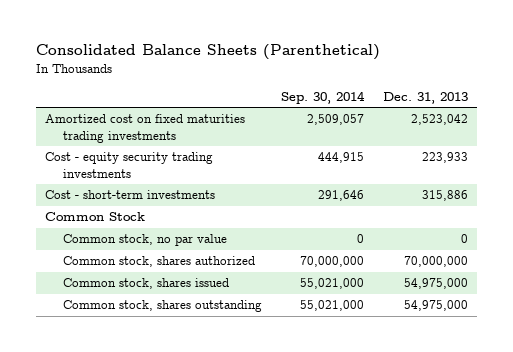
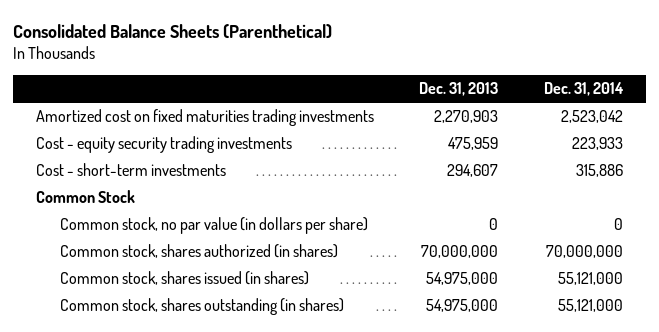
- | Sep. 30, 2014 | Dec. 31, 2013
+ | Dec. 31, 2013 | Dec. 31, 2014
- Amortized cost on fixed maturities trading investments | 2,509,057 | 2,523,042
- Cost - equity security trading investments | 444,915 | 223,933
- Cost - short-term investments | 291,646 | 315,886
+ Amortized cost on fixed maturities trading investments | 2,270,903 | 2,523,042
+ Cost - equity security trading investments | 475,959 | 223,933
+ Cost - short-term investments | 294,607 | 315,886
- Common stock, no par value | 0 | 0
- Common stock, shares authorized | 70,000,000 | 70,000,000
- Common stock, shares issued | 55,021,000 | 54,975,000
- Common stock, shares outstanding | 55,021,000 | 54,975,000
+ Common stock, no par value (in dollars per share) | 0 | 0
+ Common stock, shares authorized (in shares) | 70,000,000 | 70,000,000
+ Common stock, shares issued (in shares) | 54,975,000 | 55,121,000
+ Common stock, shares outstanding (in shares) | 54,975,000 | 55,121,000

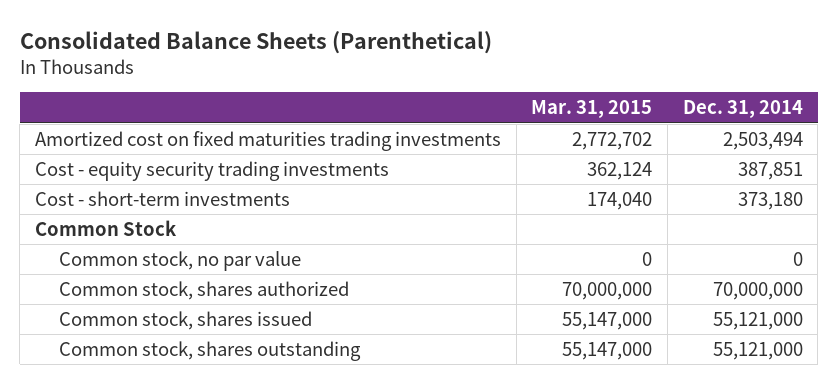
- | Dec. 31, 2013 | Dec. 31, 2014
+ | Mar. 31, 2015 | Dec. 31, 2014
- Amortized cost on fixed maturities trading investments | 2,270,903 | 2,523,042
- Cost - equity security trading investments | 475,959 | 223,933
- Cost - short-term investments | 294,607 | 315,886
+ Amortized cost on fixed maturities trading investments | 2,772,702 | 2,503,494
+ Cost - equity security trading investments | 362,124 | 387,851
+ Cost - short-term investments | 174,040 | 373,180
- Common stock, no par value (in dollars per share) | 0 | 0
- Common stock, shares authorized (in shares) | 70,000,000 | 70,000,000
- Common stock, shares issued (in shares) | 54,975,000 | 55,121,000
- Common stock, shares outstanding (in shares) | 54,975,000 | 55,121,000
+ Common stock, no par value | 0 | 0
+ Common stock, shares authorized | 70,000,000 | 70,000,000
+ Common stock, shares issued | 55,147,000 | 55,121,000
+ Common stock, shares outstanding | 55,147,000 | 55,121,000

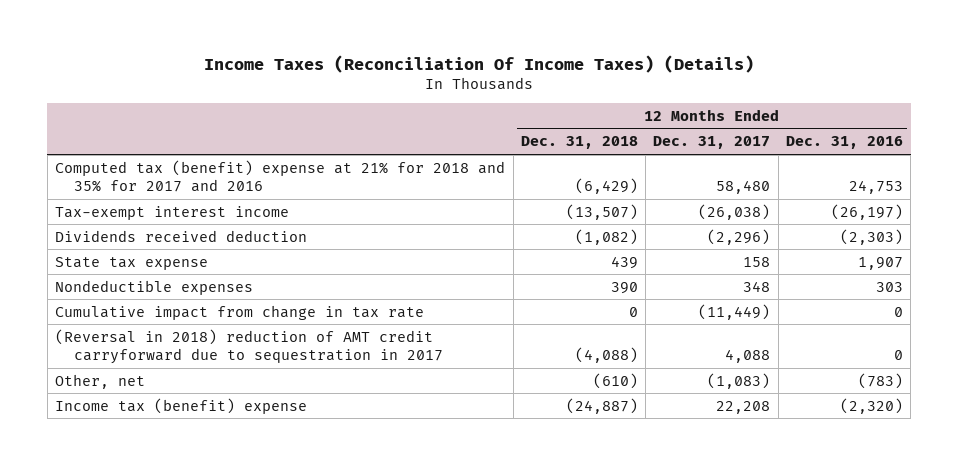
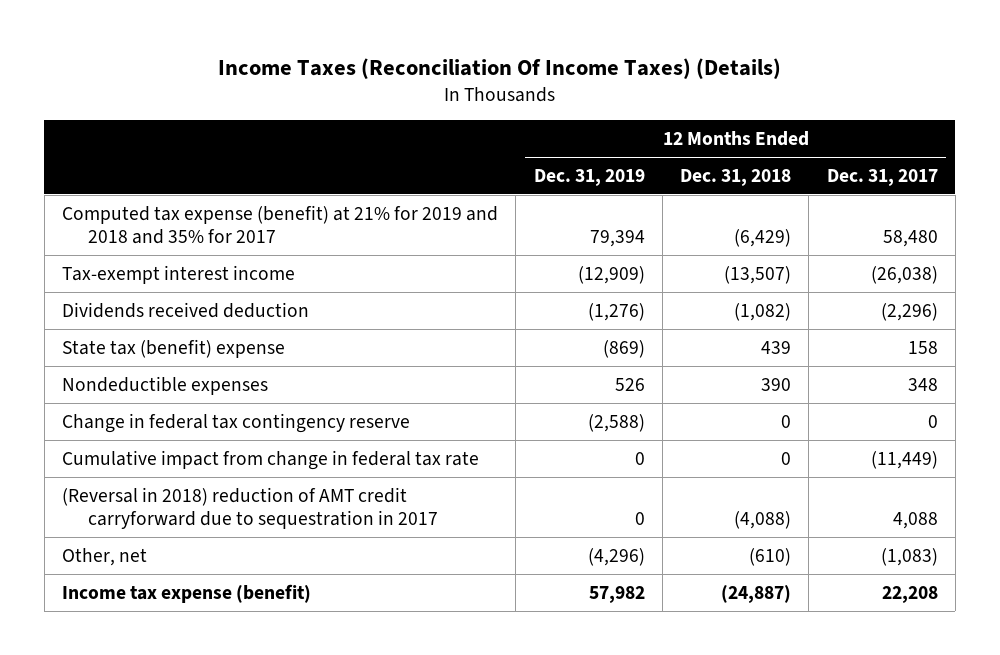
- | 12 Months Ended Dec. 31, 2018 | 12 Months Ended Dec. 31, 2017 | 12 Months Ended Dec. 31, 2016
+ | 12 Months Ended Dec. 31, 2019 | 12 Months Ended Dec. 31, 2018 | 12 Months Ended Dec. 31, 2017
- Computed tax (benefit) expense at 21% for 2018 and 35% for 2017 and 2016 | (6,429) | 58,480 | 24,753
+ Computed tax expense (benefit) at 21% for 2019 and 2018 and 35% for 2017 | 79,394 | (6,429) | 58,480
- State tax expense | 439 | 158 | 1,907
+ State tax (benefit) expense | (869) | 439 | 158
- Cumulative impact from change in tax rate | 0 | (11,449) | 0
+ Change in federal tax contingency reserve | (2,588) | 0 | 0
+ Cumulative impact from change in federal tax rate | 0 | 0 | (11,449)
- Income tax (benefit) expense | (24,887) | 22,208 | (2,320)
+ Income tax expense (benefit) | 57,982 | (24,887) | 22,208

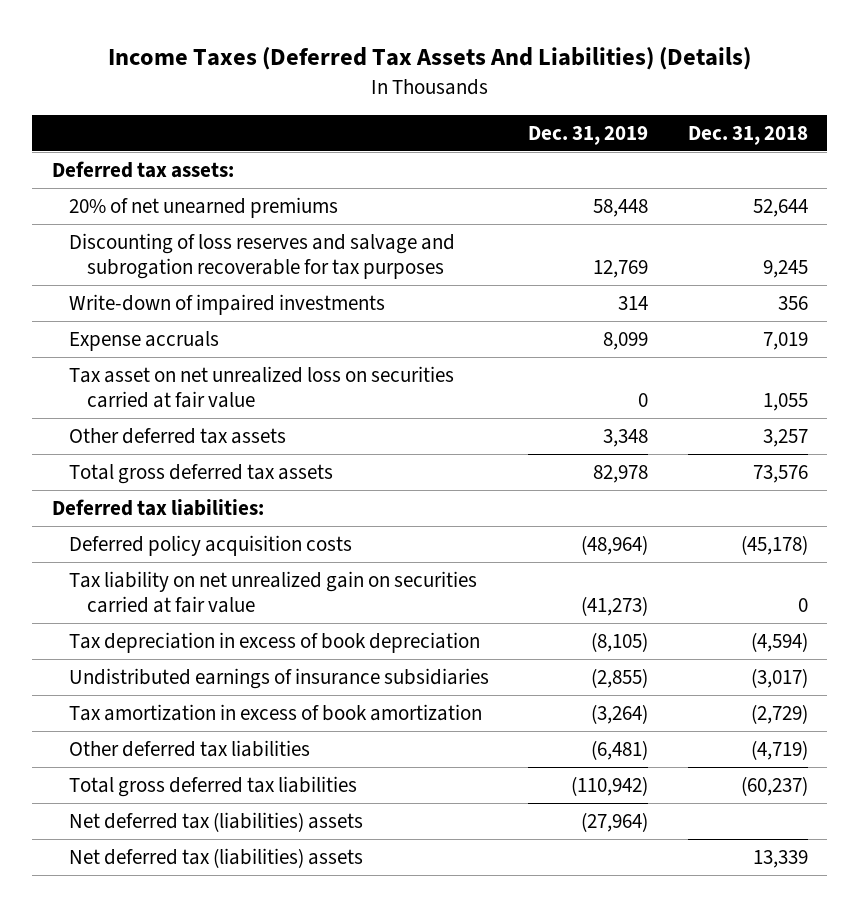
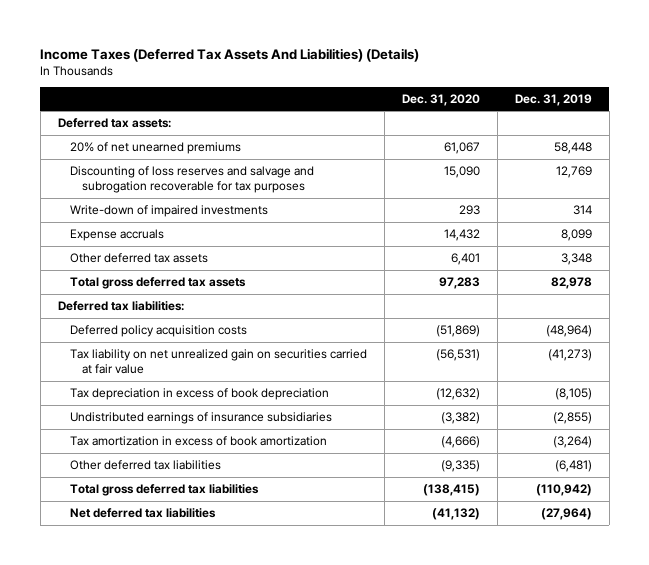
- | Dec. 31, 2019 | Dec. 31, 2018
+ | Dec. 31, 2020 | Dec. 31, 2019
- Tax asset on net unrealized loss on securities carried at fair value | 0 | 1,055
- Net deferred tax (liabilities) assets | (27,964) |
- Net deferred tax (liabilities) assets | | 13,339
+ Net deferred tax liabilities | (41,132) | (27,964)

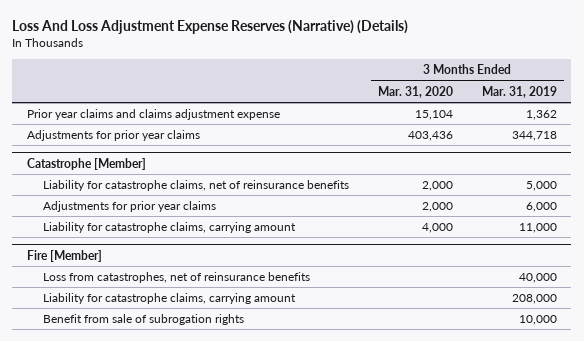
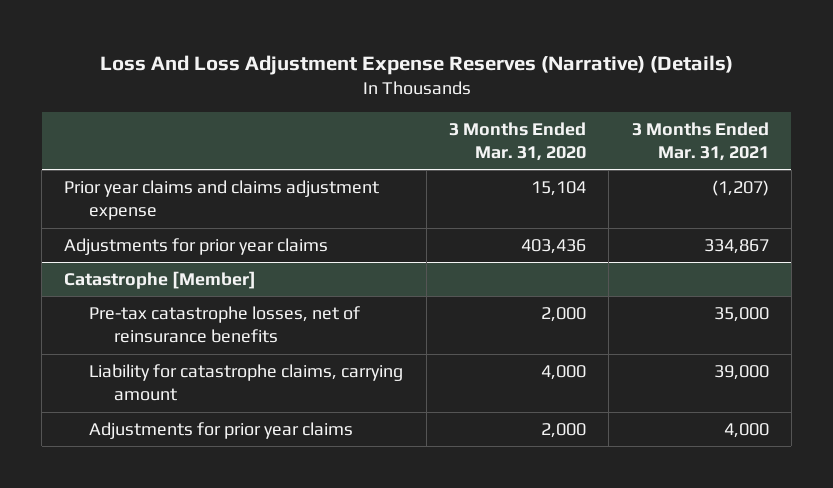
- | 3 Months Ended Mar. 31, 2020 | 3 Months Ended Mar. 31, 2019
+ | 3 Months Ended Mar. 31, 2020 | 3 Months Ended Mar. 31, 2021
@ Catastrophe [Member]
- Liability for catastrophe claims, net of reinsurance benefits | 2,000 | 5,000
+ Pre-tax catastrophe losses, net of reinsurance benefits | 2,000 | 35,000
- Fire [Member]
- Loss from catastrophes, net of reinsurance benefits | | 40,000
- Liability for catastrophe claims, carrying amount | | 208,000
- Benefit from sale of subrogation rights | | 10,000
@ Catastrophe [Member]
moved down: Adjustments for prior year claims | 2,000 | 4,000

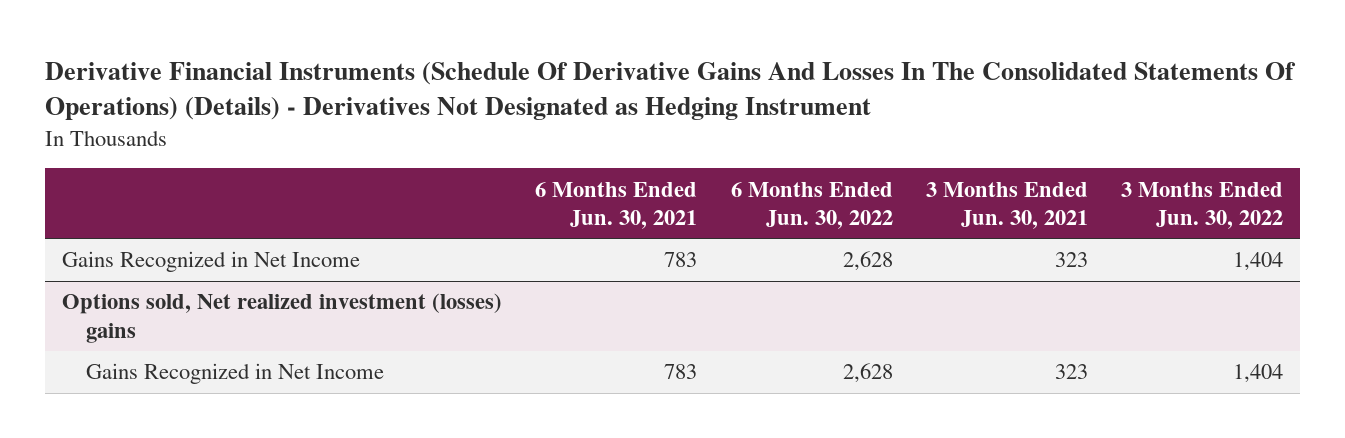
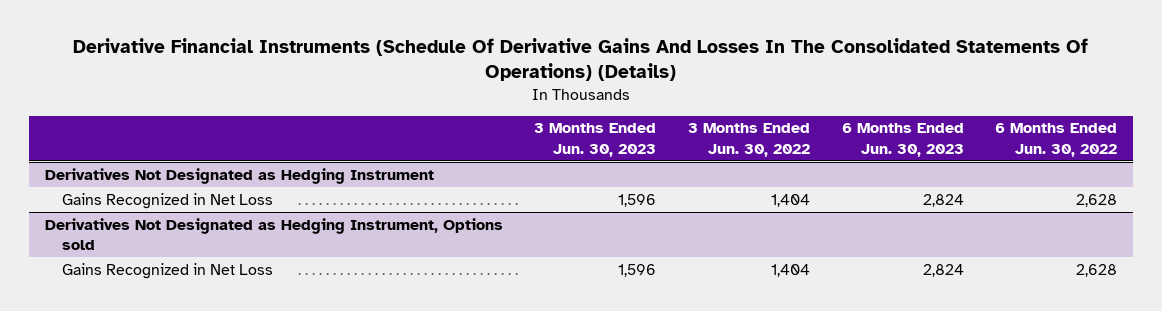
- Derivative Financial Instruments (Schedule Of Derivative Gains And Losses In The Consolidated Statements Of Operations) (Details) - Derivatives Not Designated as Hedging Instrument
+ Derivative Financial Instruments (Schedule Of Derivative Gains And Losses In The Consolidated Statements Of Operations) (Details)
- | 6 Months Ended Jun. 30, 2021 | 6 Months Ended Jun. 30, 2022 | 3 Months Ended Jun. 30, 2021 | 3 Months Ended Jun. 30, 2022
+ | 3 Months Ended Jun. 30, 2023 | 3 Months Ended Jun. 30, 2022 | 6 Months Ended Jun. 30, 2023 | 6 Months Ended Jun. 30, 2022
- Gains Recognized in Net Income | 783 | 2,628 | 323 | 1,404
- Options sold, Net realized investment (losses) gains
- Gains Recognized in Net Income | 783 | 2,628 | 323 | 1,404
+ Derivatives Not Designated as Hedging Instrument
+ Gains Recognized in Net Loss | 1,596 | 1,404 | 2,824 | 2,628
+ Derivatives Not Designated as Hedging Instrument, Options sold
+ Gains Recognized in Net Loss | 1,596 | 1,404 | 2,824 | 2,628

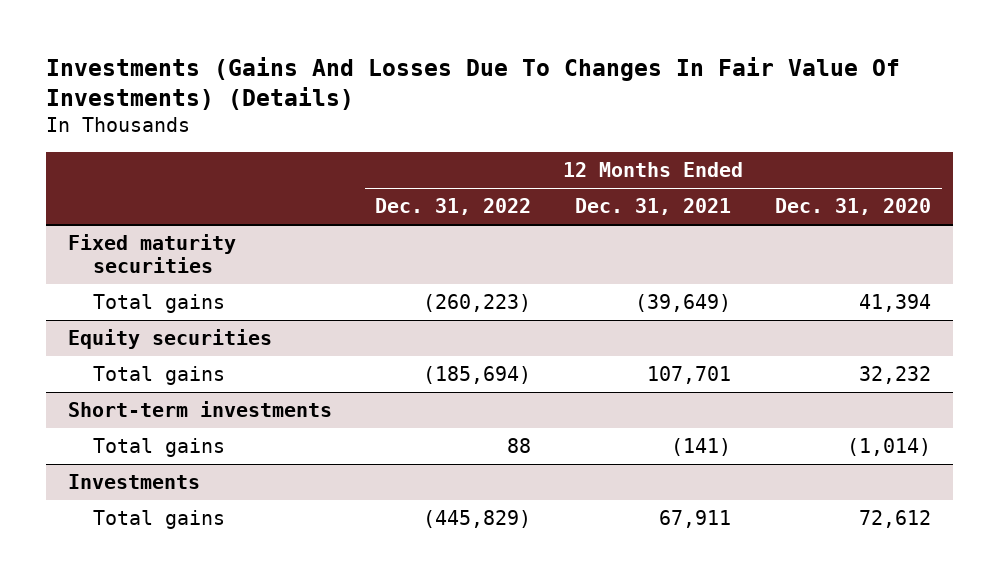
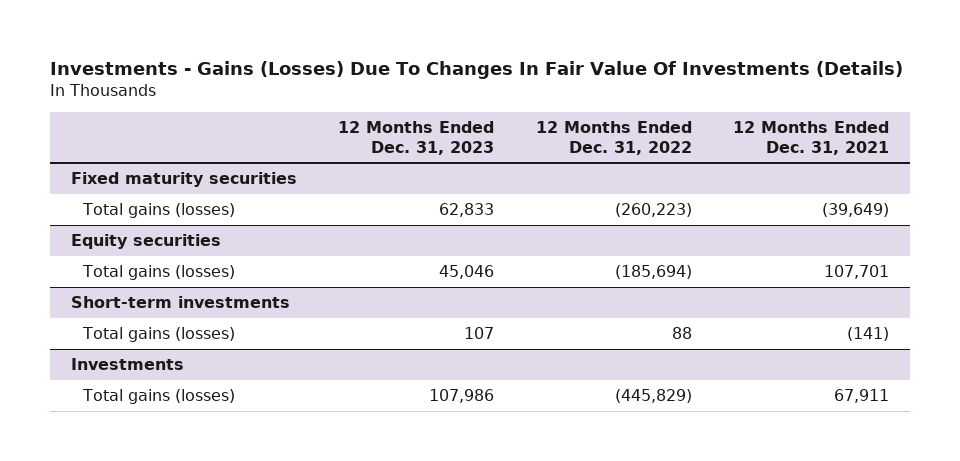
- Investments (Gains And Losses Due To Changes In Fair Value Of Investments) (Details)
+ Investments - Gains (Losses) Due To Changes In Fair Value Of Investments (Details)
- | 12 Months Ended Dec. 31, 2022 | 12 Months Ended Dec. 31, 2021 | 12 Months Ended Dec. 31, 2020
+ | 12 Months Ended Dec. 31, 2023 | 12 Months Ended Dec. 31, 2022 | 12 Months Ended Dec. 31, 2021
@ Fixed maturity securities
- Total gains | (260,223) | (39,649) | 41,394
+ Total gains (losses) | 62,833 | (260,223) | (39,649)
@ Equity securities
- Total gains | (185,694) | 107,701 | 32,232
+ Total gains (losses) | 45,046 | (185,694) | 107,701
@ Short-term investments
- Total gains | 88 | (141) | (1,014)
+ Total gains (losses) | 107 | 88 | (141)
@ Investments
- Total gains | (445,829) | 67,911 | 72,612
+ Total gains (losses) | 107,986 | (445,829) | 67,911

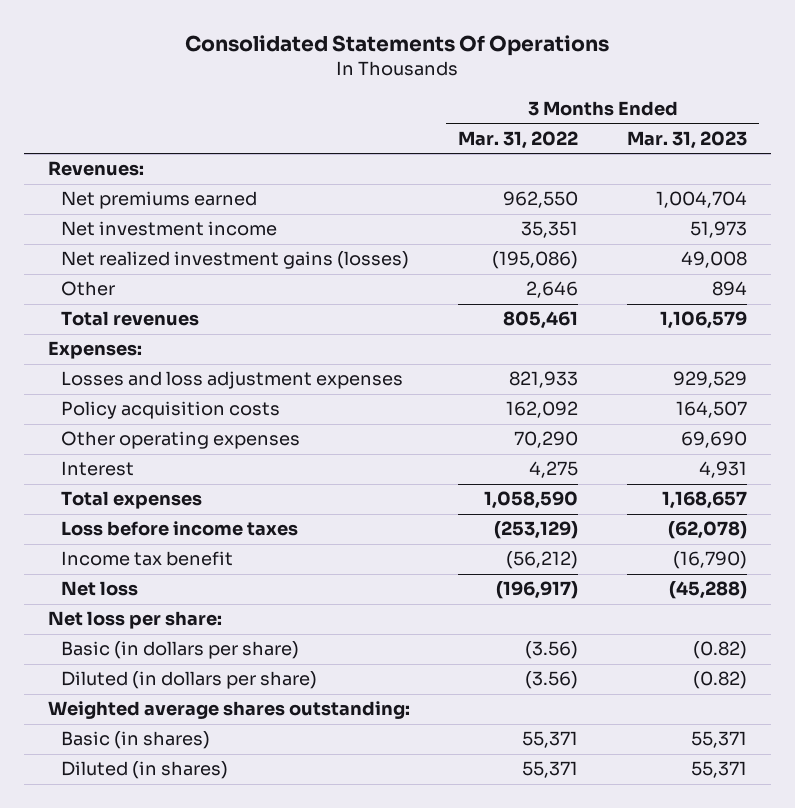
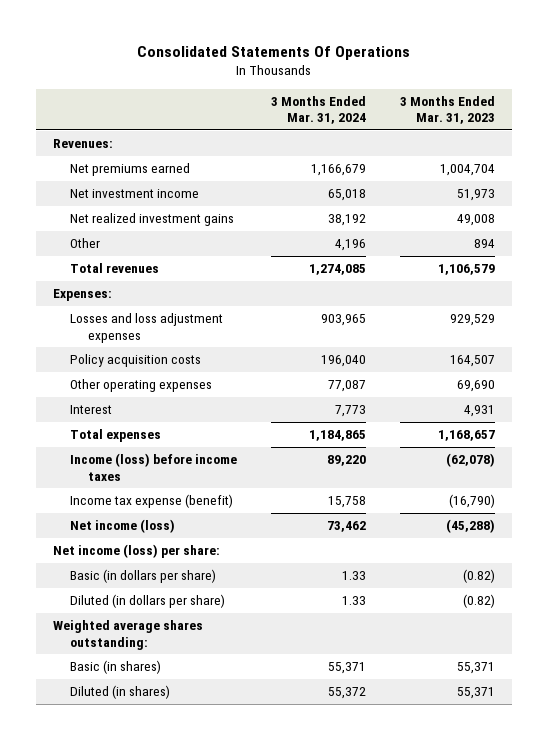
- | 3 Months Ended Mar. 31, 2022 | 3 Months Ended Mar. 31, 2023
+ | 3 Months Ended Mar. 31, 2024 | 3 Months Ended Mar. 31, 2023
- Net realized investment gains (losses) | (195,086) | 49,008
+ Net realized investment gains | 38,192 | 49,008
- Loss before income taxes | (253,129) | (62,078)
- Income tax benefit | (56,212) | (16,790)
- Net loss | (196,917) | (45,288)
- Net loss per share:
+ Income (loss) before income taxes | 89,220 | (62,078)
+ Income tax expense (benefit) | 15,758 | (16,790)
+ Net income (loss) | 73,462 | (45,288)
+ Net income (loss) per share:

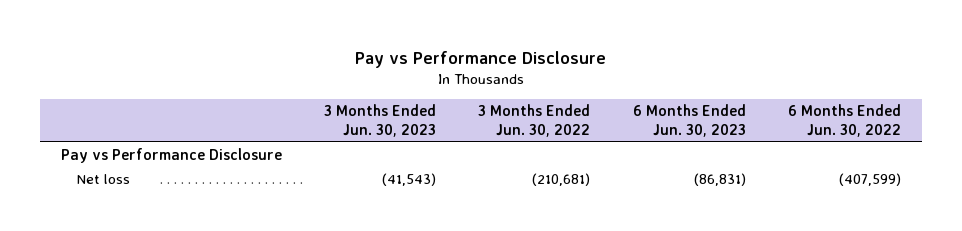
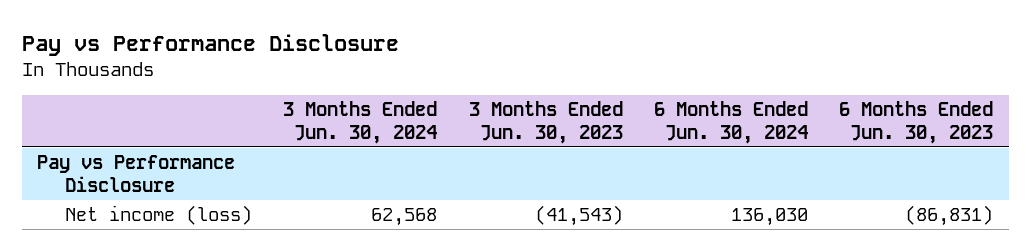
- | 3 Months Ended Jun. 30, 2023 | 3 Months Ended Jun. 30, 2022 | 6 Months Ended Jun. 30, 2023 | 6 Months Ended Jun. 30, 2022
+ | 3 Months Ended Jun. 30, 2024 | 3 Months Ended Jun. 30, 2023 | 6 Months Ended Jun. 30, 2024 | 6 Months Ended Jun. 30, 2023
- Net loss | (41,543) | (210,681) | (86,831) | (407,599)
+ Net income (loss) | 62,568 | (41,543) | 136,030 | (86,831)

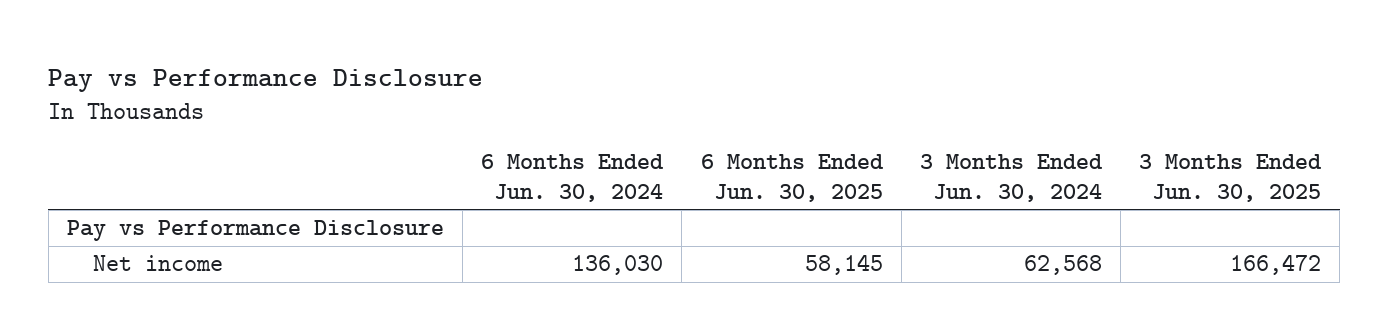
- | 3 Months Ended Jun. 30, 2024 | 3 Months Ended Jun. 30, 2023 | 6 Months Ended Jun. 30, 2024 | 6 Months Ended Jun. 30, 2023
+ | 6 Months Ended Jun. 30, 2024 | 6 Months Ended Jun. 30, 2025 | 3 Months Ended Jun. 30, 2024 | 3 Months Ended Jun. 30, 2025
- Net income (loss) | 62,568 | (41,543) | 136,030 | (86,831)
+ Net income | 136,030 | 58,145 | 62,568 | 166,472

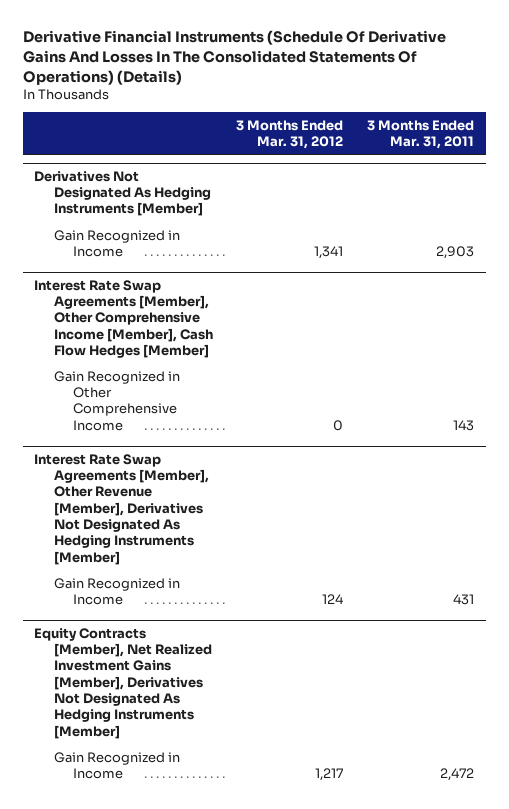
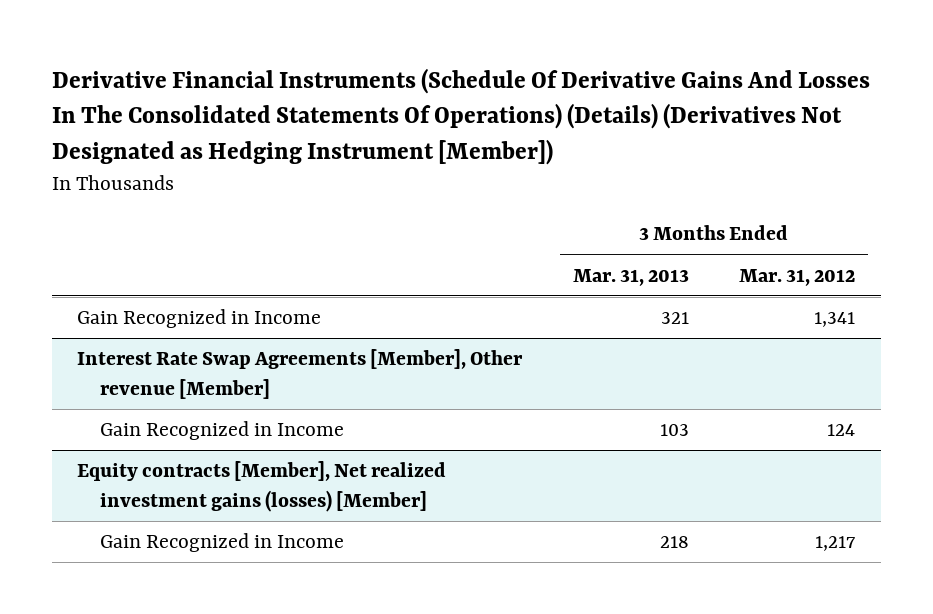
- Derivative Financial Instruments (Schedule Of Derivative Gains And Losses In The Consolidated Statements Of Operations) (Details)
+ Derivative Financial Instruments (Schedule Of Derivative Gains And Losses In The Consolidated Statements Of Operations) (Details) (Derivatives Not Designated as Hedging Instrument [Member])
- | 3 Months Ended Mar. 31, 2012 | 3 Months Ended Mar. 31, 2011
+ | 3 Months Ended Mar. 31, 2013 | 3 Months Ended Mar. 31, 2012
- Derivatives Not Designated As Hedging Instruments [Member]
- Interest Rate Swap Agreements [Member], Other Comprehensive Income [Member], Cash Flow Hedges [Member]
- Gain Recognized in Other Comprehensive Income | 0 | 143
- Interest Rate Swap Agreements [Member], Other Revenue [Member], Derivatives Not Designated As Hedging Instruments [Member]
+ Interest Rate Swap Agreements [Member], Other revenue [Member]
- Equity Contracts [Member], Net Realized Investment Gains [Member], Derivatives Not Designated As Hedging Instruments [Member]
+ Equity contracts [Member], Net realized investment gains (losses) [Member]

